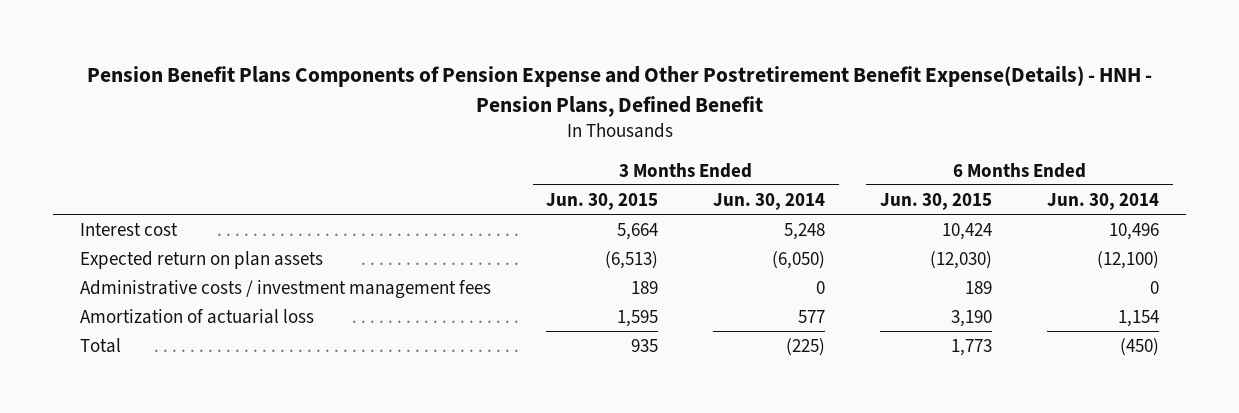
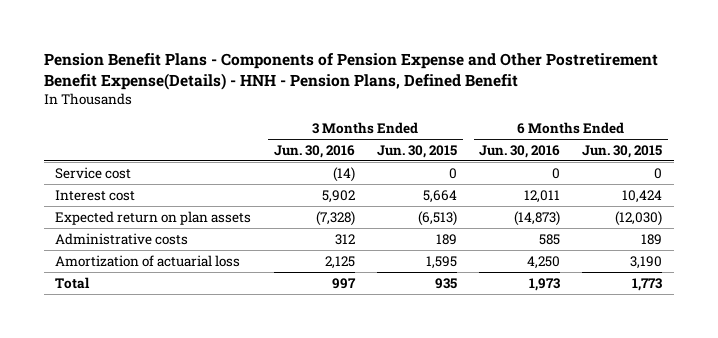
- Pension Benefit Plans Components of Pension Expense and Other Postretirement Benefit Expense(Details) - HNH - Pension Plans, Defined Benefit
+ Pension Benefit Plans - Components of Pension Expense and Other Postretirement Benefit Expense(Details) - HNH - Pension Plans, Defined Benefit
- | 3 Months Ended Jun. 30, 2015 | 3 Months Ended Jun. 30, 2014 | 6 Months Ended Jun. 30, 2015 | 6 Months Ended Jun. 30, 2014
+ | 3 Months Ended Jun. 30, 2016 | 3 Months Ended Jun. 30, 2015 | 6 Months Ended Jun. 30, 2016 | 6 Months Ended Jun. 30, 2015
+ Service cost | (14) | 0 | 0 | 0
- Administrative costs / investment management fees | 189 | 0 | 189 | 0
+ Administrative costs | 312 | 189 | 585 | 189

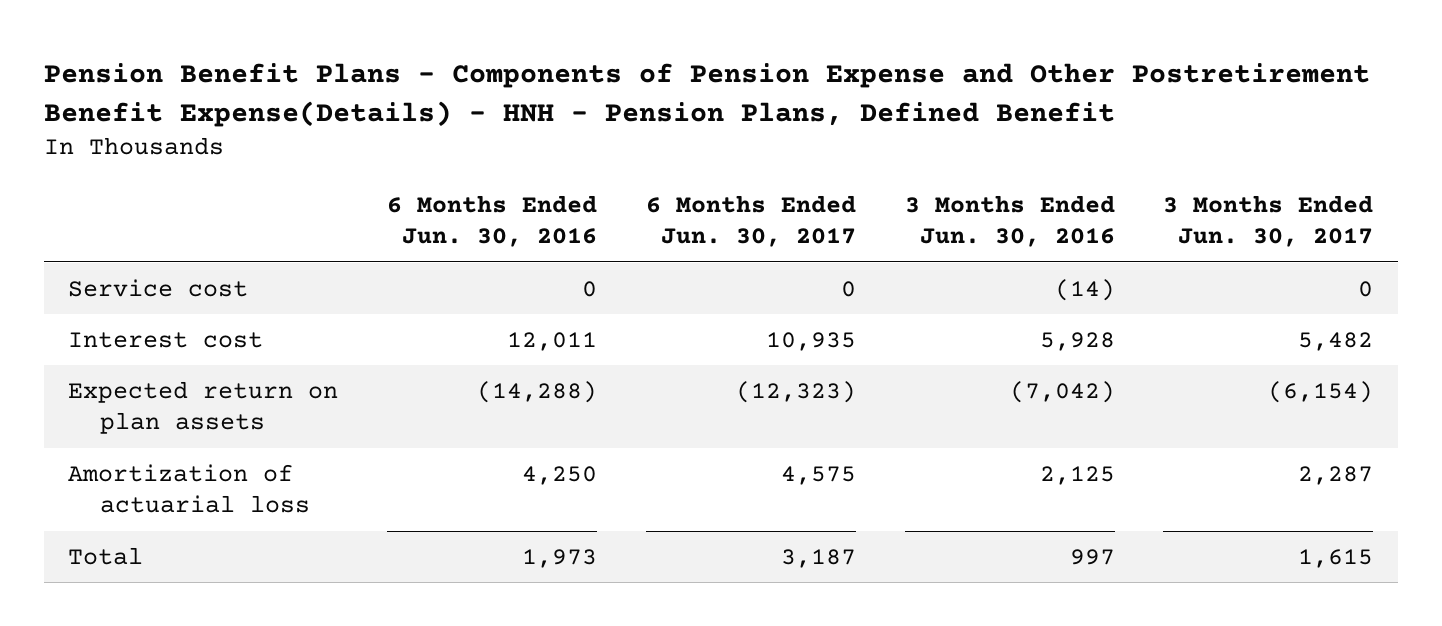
- | 3 Months Ended Jun. 30, 2016 | 3 Months Ended Jun. 30, 2015 | 6 Months Ended Jun. 30, 2016 | 6 Months Ended Jun. 30, 2015
+ | 6 Months Ended Jun. 30, 2016 | 6 Months Ended Jun. 30, 2017 | 3 Months Ended Jun. 30, 2016 | 3 Months Ended Jun. 30, 2017
- Interest cost | 5,902 | 5,664 | 12,011 | 10,424
- Expected return on plan assets | (7,328) | (6,513) | (14,873) | (12,030)
- Administrative costs | 312 | 189 | 585 | 189
+ Interest cost | 12,011 | 10,935 | 5,928 | 5,482
+ Expected return on plan assets | (14,288) | (12,323) | (7,042) | (6,154)

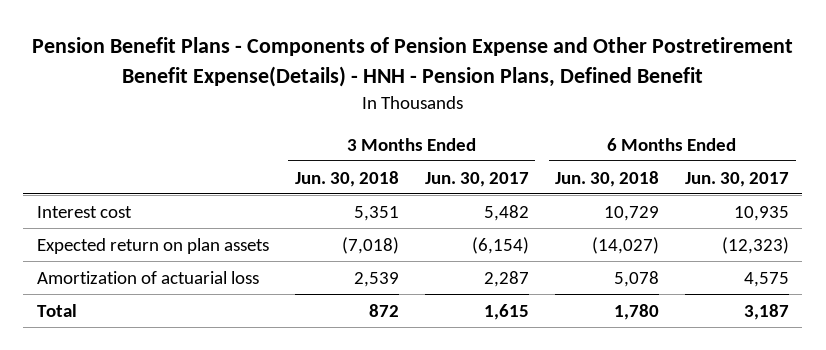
- | 6 Months Ended Jun. 30, 2016 | 6 Months Ended Jun. 30, 2017 | 3 Months Ended Jun. 30, 2016 | 3 Months Ended Jun. 30, 2017
+ | 3 Months Ended Jun. 30, 2018 | 3 Months Ended Jun. 30, 2017 | 6 Months Ended Jun. 30, 2018 | 6 Months Ended Jun. 30, 2017
- Service cost | 0 | 0 | (14) | 0

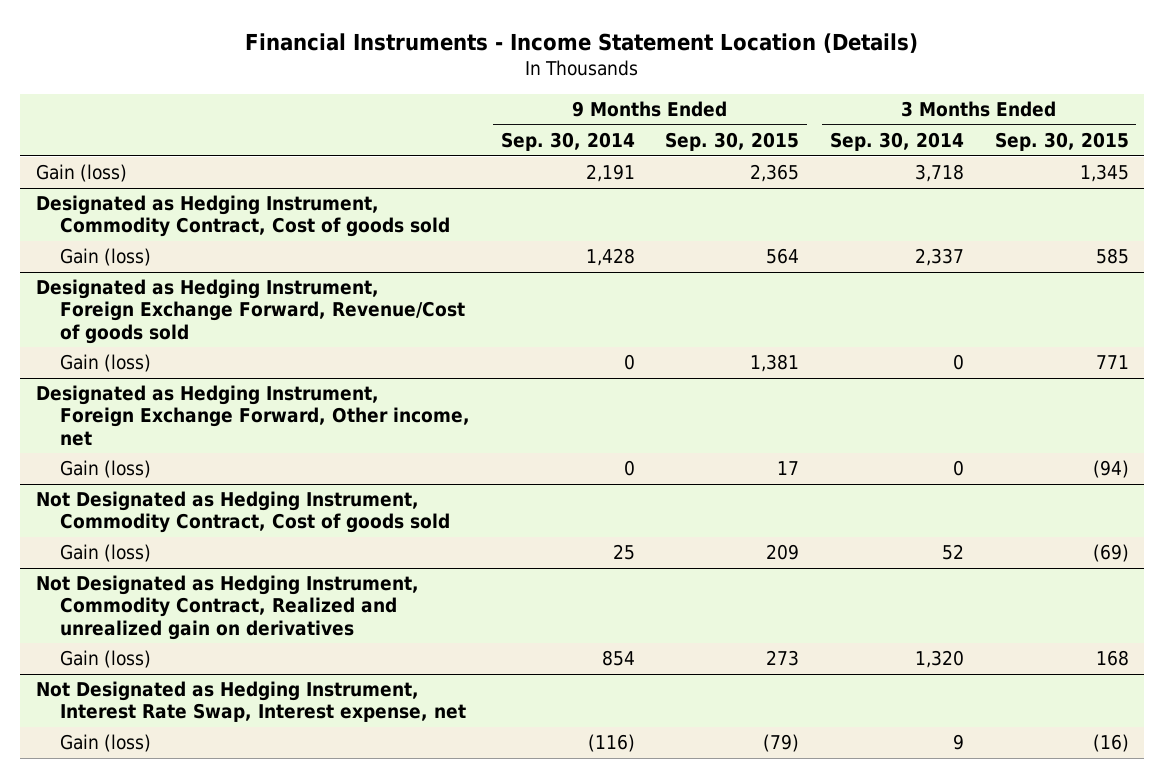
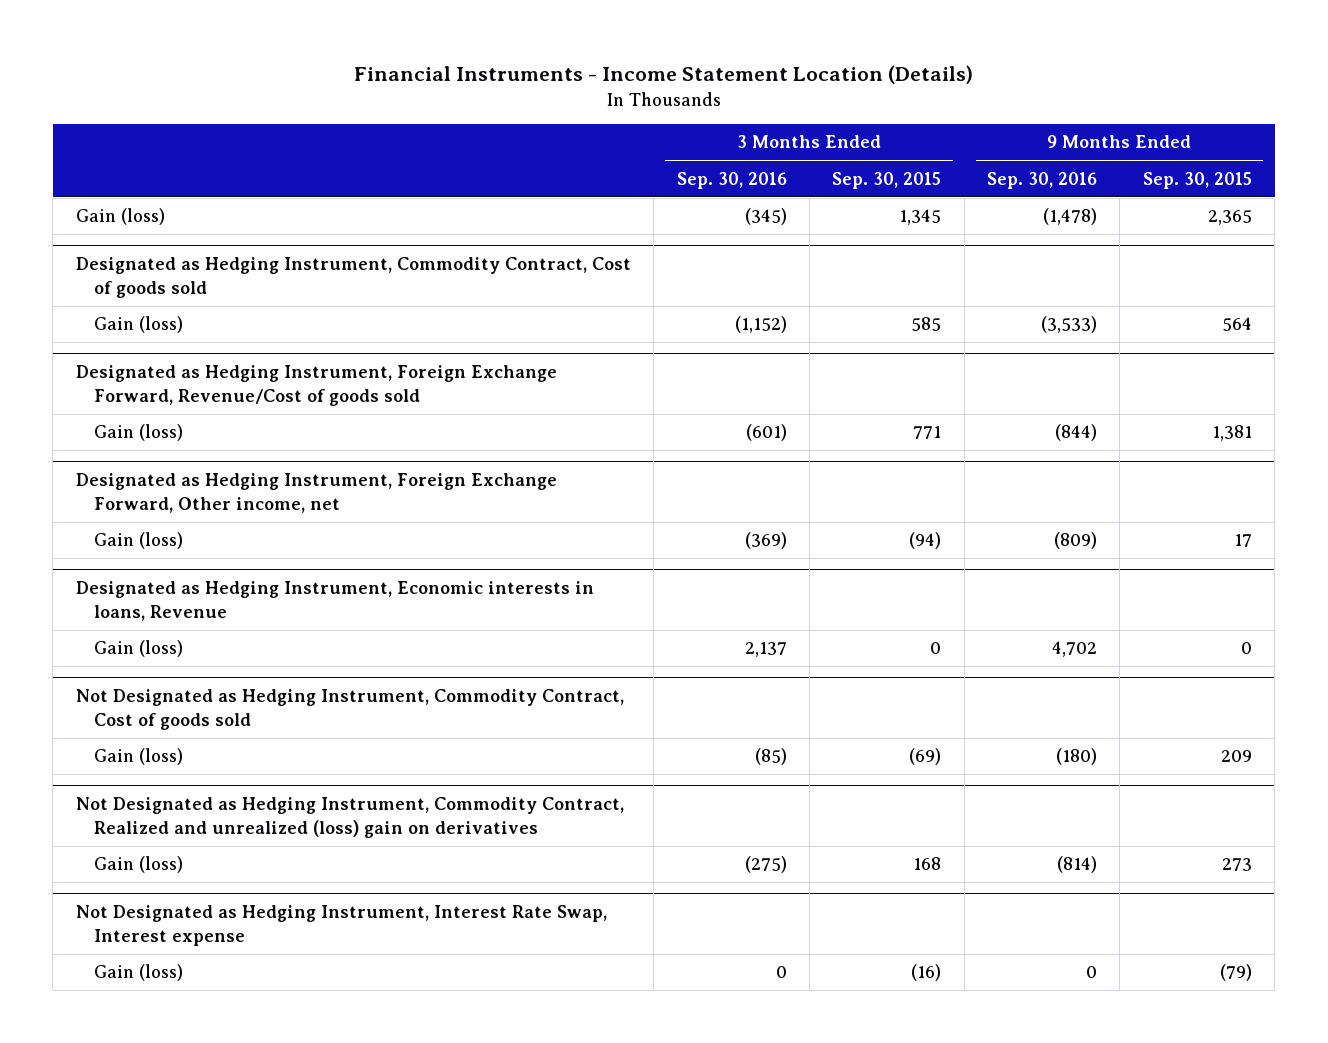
- | 9 Months Ended Sep. 30, 2014 | 9 Months Ended Sep. 30, 2015 | 3 Months Ended Sep. 30, 2014 | 3 Months Ended Sep. 30, 2015
+ | 3 Months Ended Sep. 30, 2016 | 3 Months Ended Sep. 30, 2015 | 9 Months Ended Sep. 30, 2016 | 9 Months Ended Sep. 30, 2015
+ Designated as Hedging Instrument, Economic interests in loans, Revenue
+ Gain (loss) | 2,137 | 0 | 4,702 | 0
- Not Designated as Hedging Instrument, Commodity Contract, Realized and unrealized gain on derivatives
+ Not Designated as Hedging Instrument, Commodity Contract, Realized and unrealized (loss) gain on derivatives
- Not Designated as Hedging Instrument, Interest Rate Swap, Interest expense, net
+ Not Designated as Hedging Instrument, Interest Rate Swap, Interest expense

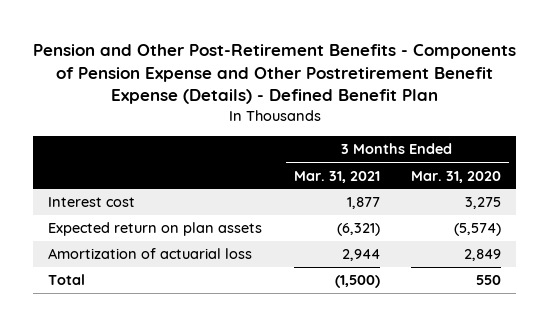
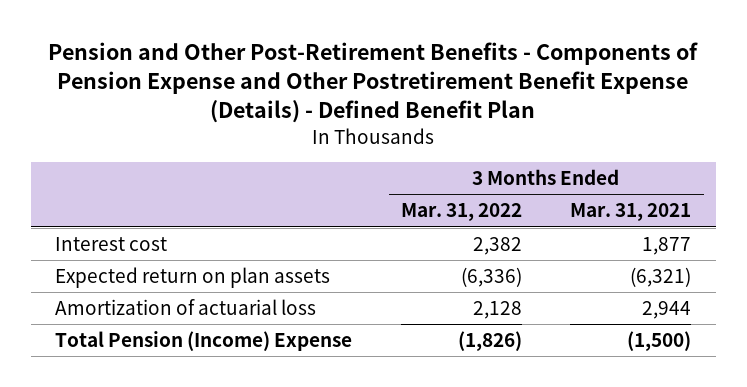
- | 3 Months Ended Mar. 31, 2021 | 3 Months Ended Mar. 31, 2020
+ | 3 Months Ended Mar. 31, 2022 | 3 Months Ended Mar. 31, 2021
- Total | (1,500) | 550
+ Total Pension (Income) Expense | (1,826) | (1,500)

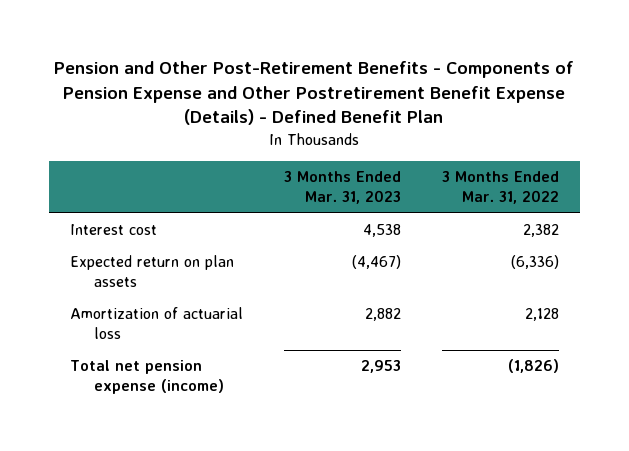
- | 3 Months Ended Mar. 31, 2022 | 3 Months Ended Mar. 31, 2021
+ | 3 Months Ended Mar. 31, 2023 | 3 Months Ended Mar. 31, 2022
- Total Pension (Income) Expense | (1,826) | (1,500)
+ Total net pension expense (income) | 2,953 | (1,826)

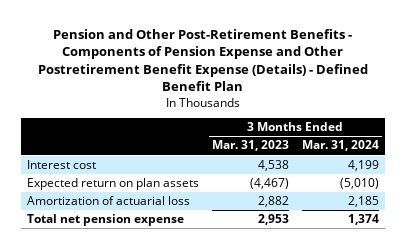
- | 3 Months Ended Mar. 31, 2023 | 3 Months Ended Mar. 31, 2022
+ | 3 Months Ended Mar. 31, 2023 | 3 Months Ended Mar. 31, 2024
- Total net pension expense (income) | 2,953 | (1,826)
+ Total net pension expense | 2,953 | 1,374

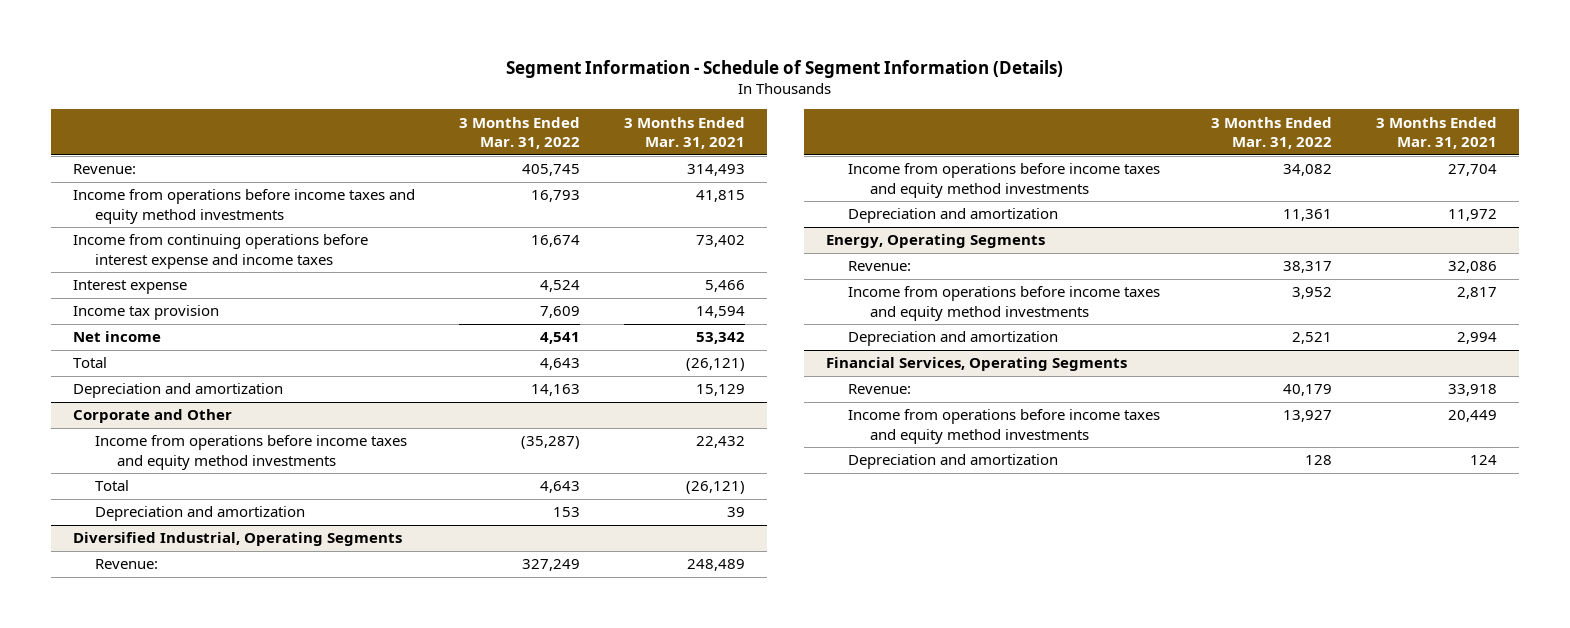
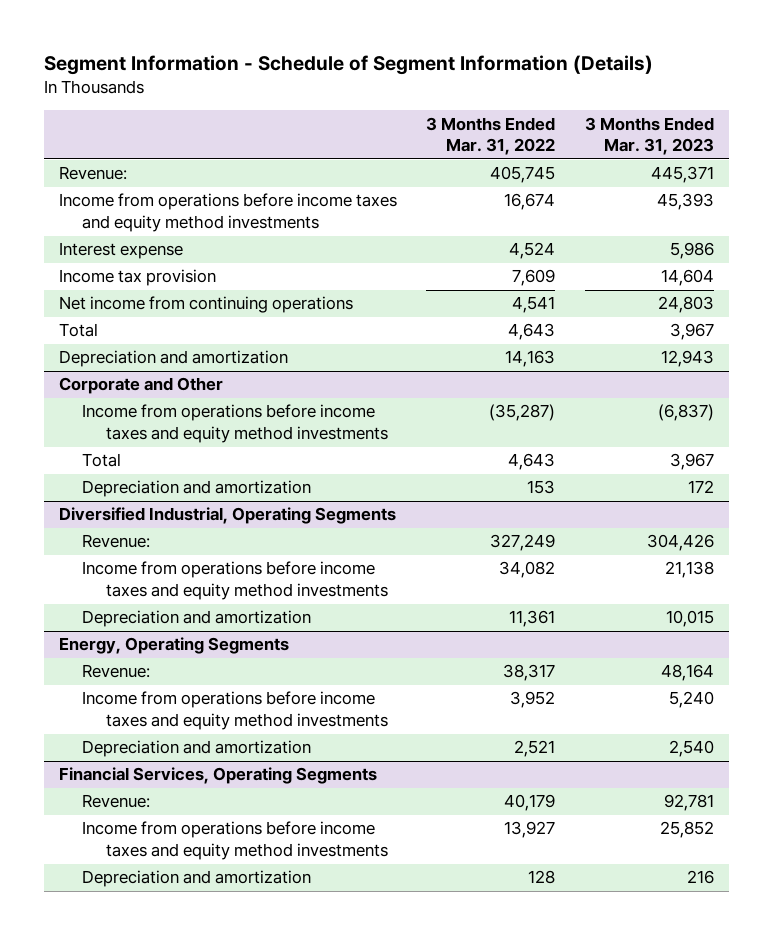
- | 3 Months Ended Mar. 31, 2022 | 3 Months Ended Mar. 31, 2021
+ | 3 Months Ended Mar. 31, 2022 | 3 Months Ended Mar. 31, 2023
- Income from operations before income taxes and equity method investments | 16,793 | 41,815
- Income from continuing operations before interest expense and income taxes | 16,674 | 73,402
+ Income from operations before income taxes and equity method investments | 16,674 | 45,393
- Net income | 4,541 | 53,342
+ Net income from continuing operations | 4,541 | 24,803

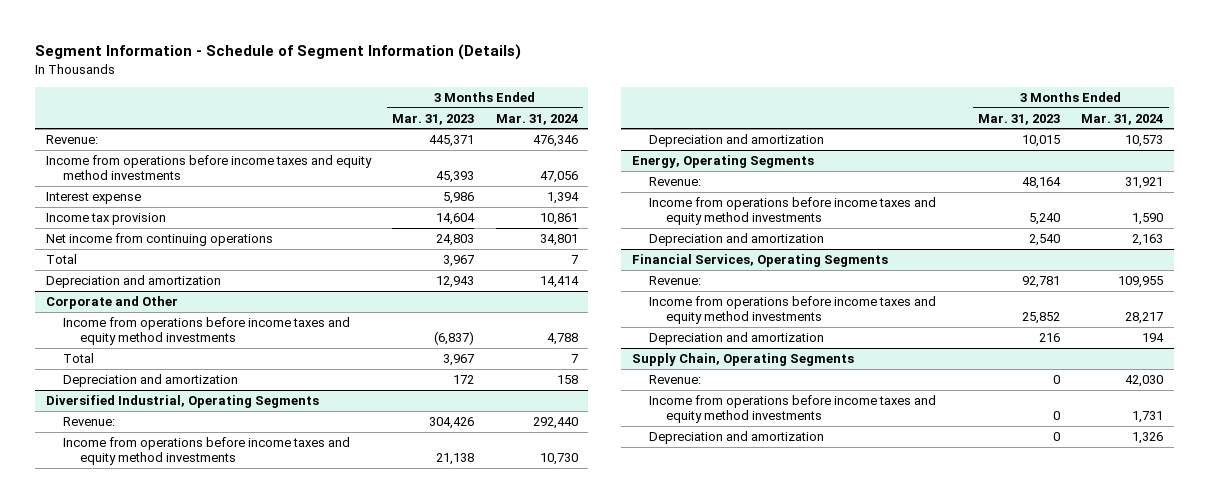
- | 3 Months Ended Mar. 31, 2022 | 3 Months Ended Mar. 31, 2023
+ | 3 Months Ended Mar. 31, 2023 | 3 Months Ended Mar. 31, 2024
+ Supply Chain, Operating Segments
+ Revenue: | 0 | 42,030
+ Income from operations before income taxes and equity method investments | 0 | 1,731
+ Depreciation and amortization | 0 | 1,326

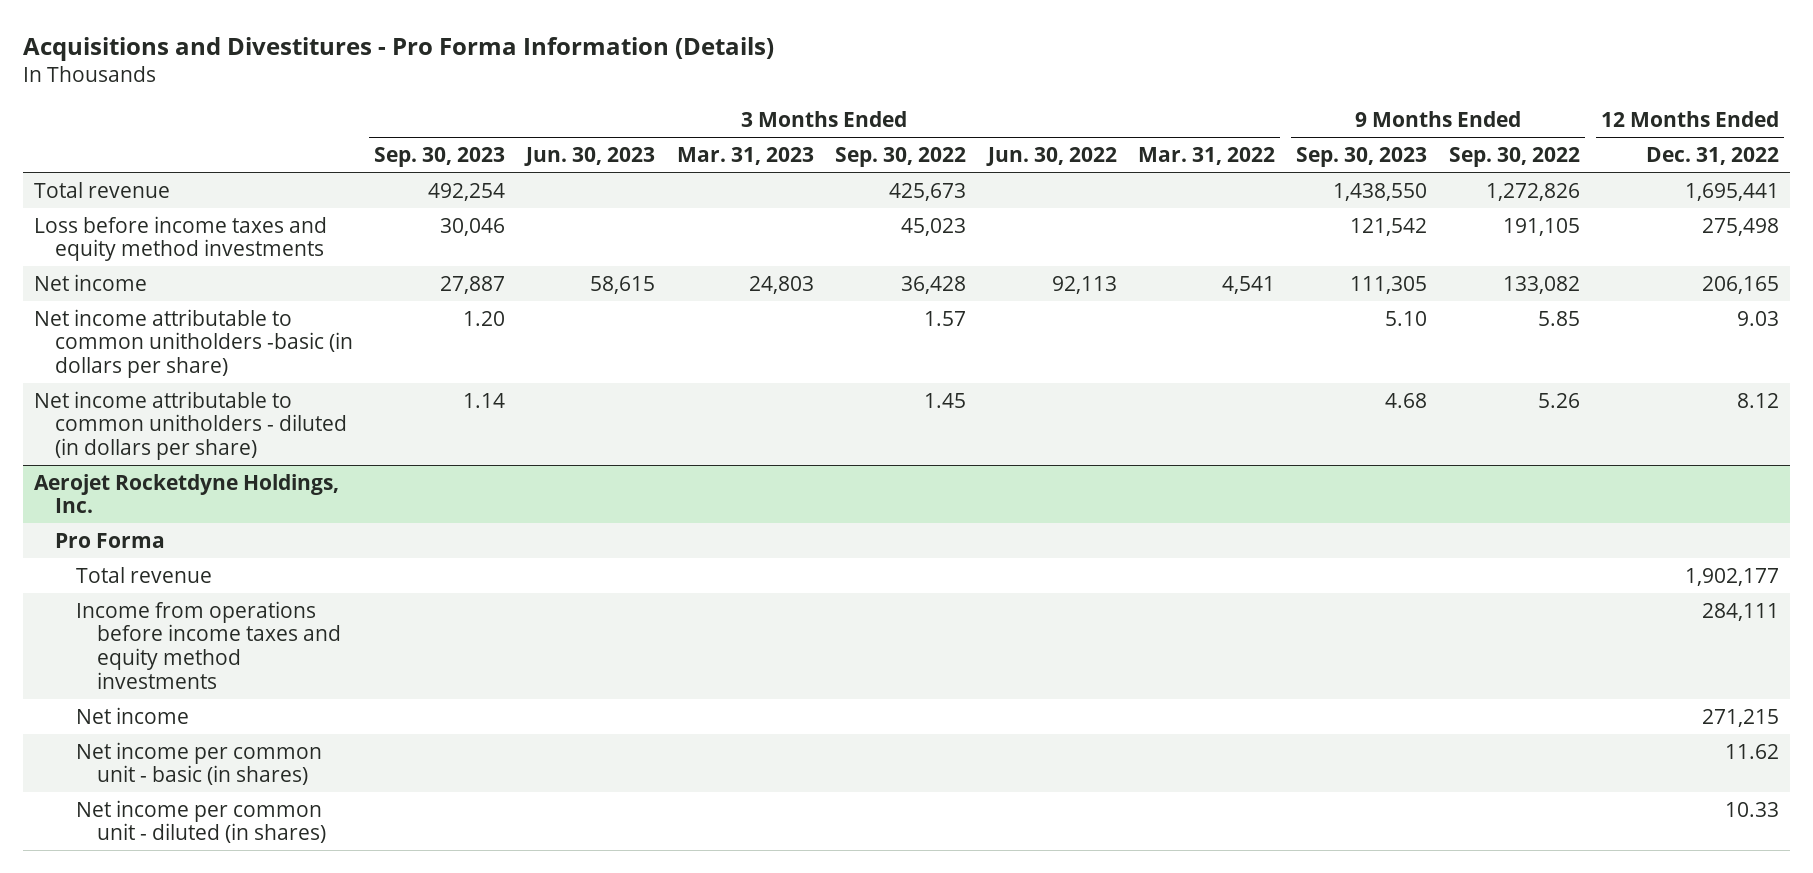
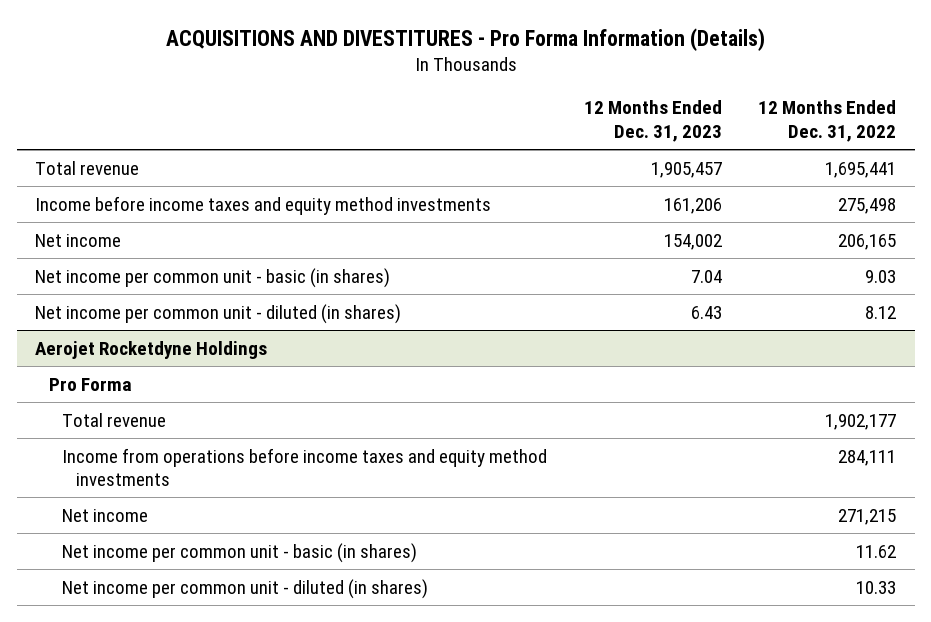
- Acquisitions and Divestitures - Pro Forma Information (Details)
+ ACQUISITIONS AND DIVESTITURES - Pro Forma Information (Details)
- | 3 Months Ended Sep. 30, 2023 | 3 Months Ended Jun. 30, 2023 | 3 Months Ended Mar. 31, 2023 | 3 Months Ended Sep. 30, 2022 | 3 Months Ended Jun. 30, 2022 | 3 Months Ended Mar. 31, 2022 | 9 Months Ended Sep. 30, 2023 | 9 Months Ended Sep. 30, 2022 | 12 Months Ended Dec. 31, 2022
+ | 12 Months Ended Dec. 31, 2023 | 12 Months Ended Dec. 31, 2022
- Loss before income taxes and equity method investments | 30,046 | | | 45,023 | | | 121,542 | 191,105 | 275,498
+ Income before income taxes and equity method investments | 161,206 | 275,498
- Net income attributable to common unitholders -basic (in dollars per share) | 1.20 | | | 1.57 | | | 5.10 | 5.85 | 9.03
- Net income attributable to common unitholders - diluted (in dollars per share) | 1.14 | | | 1.45 | | | 4.68 | 5.26 | 8.12
- Aerojet Rocketdyne Holdings, Inc.
+ Net income per common unit - basic (in shares) | 7.04 | 9.03
+ Net income per common unit - diluted (in shares) | 6.43 | 8.12
+ Aerojet Rocketdyne Holdings

